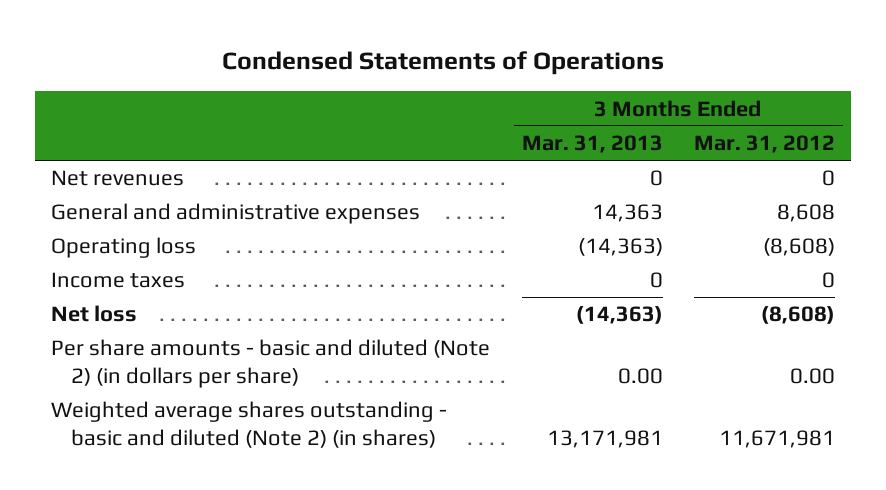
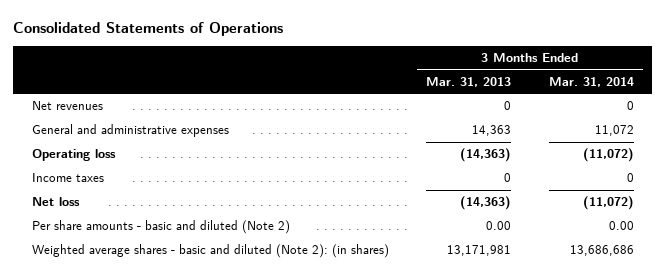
- Condensed Statements of Operations
+ Consolidated Statements of Operations
- | 3 Months Ended Mar. 31, 2013 | 3 Months Ended Mar. 31, 2012
+ | 3 Months Ended Mar. 31, 2013 | 3 Months Ended Mar. 31, 2014
- Per share amounts - basic and diluted (Note 2) (in dollars per share) | 0.00 | 0.00
- Weighted average shares outstanding - basic and diluted (Note 2) (in shares) | 13,171,981 | 11,671,981
+ Per share amounts - basic and diluted (Note 2) | 0.00 | 0.00
+ Weighted average shares - basic and diluted (Note 2): (in shares) | 13,171,981 | 13,686,686

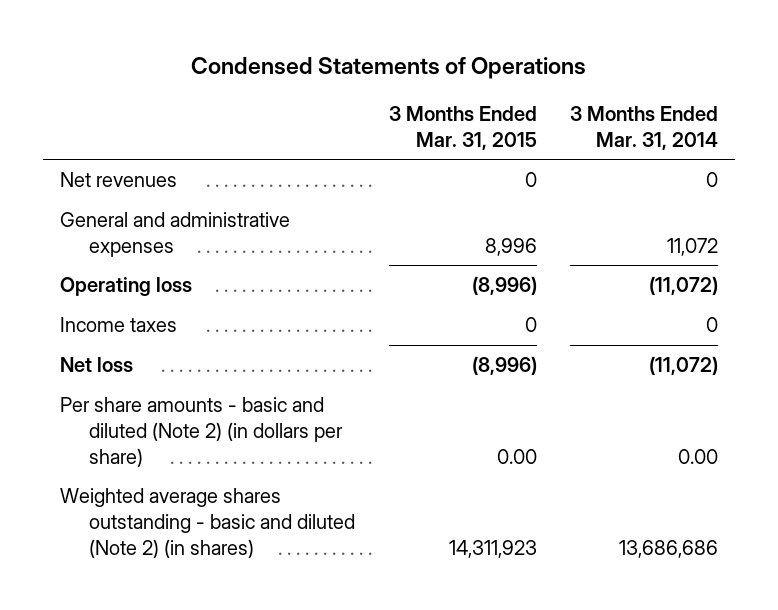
- Consolidated Statements of Operations
+ Condensed Statements of Operations
- | 3 Months Ended Mar. 31, 2013 | 3 Months Ended Mar. 31, 2014
+ | 3 Months Ended Mar. 31, 2015 | 3 Months Ended Mar. 31, 2014
- Per share amounts - basic and diluted (Note 2) | 0.00 | 0.00
- Weighted average shares - basic and diluted (Note 2): (in shares) | 13,171,981 | 13,686,686
+ Per share amounts - basic and diluted (Note 2) (in dollars per share) | 0.00 | 0.00
+ Weighted average shares outstanding - basic and diluted (Note 2) (in shares) | 14,311,923 | 13,686,686

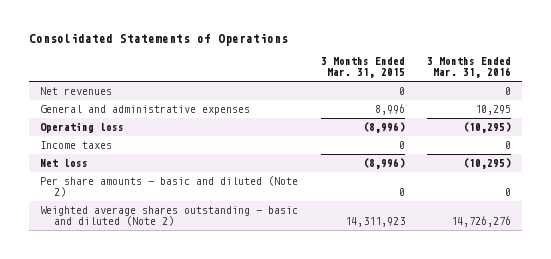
- Condensed Statements of Operations
+ Consolidated Statements of Operations
- | 3 Months Ended Mar. 31, 2015 | 3 Months Ended Mar. 31, 2014
+ | 3 Months Ended Mar. 31, 2015 | 3 Months Ended Mar. 31, 2016
- Per share amounts - basic and diluted (Note 2) (in dollars per share) | 0.00 | 0.00
- Weighted average shares outstanding - basic and diluted (Note 2) (in shares) | 14,311,923 | 13,686,686
+ Per share amounts - basic and diluted (Note 2) | 0 | 0
+ Weighted average shares outstanding - basic and diluted (Note 2) | 14,311,923 | 14,726,276

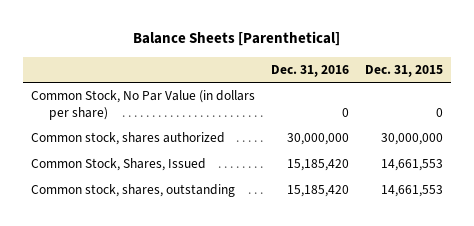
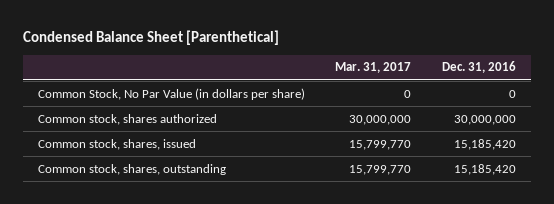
- Balance Sheets [Parenthetical]
+ Condensed Balance Sheet [Parenthetical]
- | Dec. 31, 2016 | Dec. 31, 2015
+ | Mar. 31, 2017 | Dec. 31, 2016
- Common Stock, Shares, Issued | 15,185,420 | 14,661,553
+ Common stock, shares, issued | 15,799,770 | 15,185,420

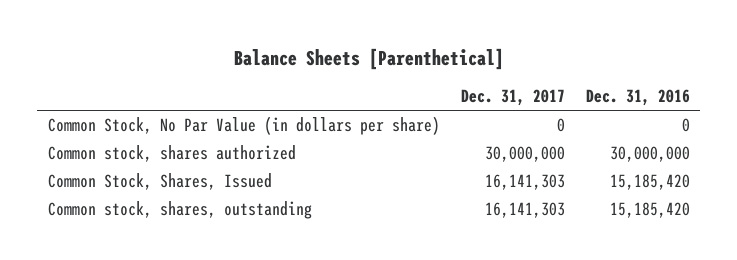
- Condensed Balance Sheet [Parenthetical]
+ Balance Sheets [Parenthetical]
- | Mar. 31, 2017 | Dec. 31, 2016
+ | Dec. 31, 2017 | Dec. 31, 2016
- Common stock, shares, issued | 15,799,770 | 15,185,420
+ Common Stock, Shares, Issued | 16,141,303 | 15,185,420

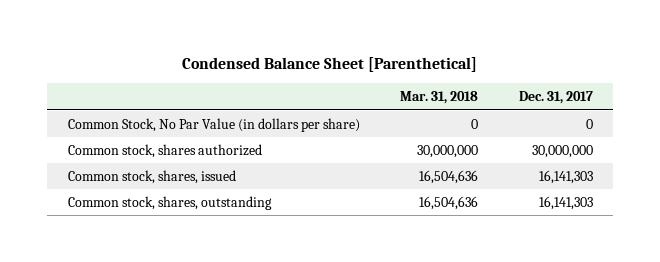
- Balance Sheets [Parenthetical]
+ Condensed Balance Sheet [Parenthetical]
- | Dec. 31, 2017 | Dec. 31, 2016
+ | Mar. 31, 2018 | Dec. 31, 2017
- Common Stock, Shares, Issued | 16,141,303 | 15,185,420
+ Common stock, shares, issued | 16,504,636 | 16,141,303

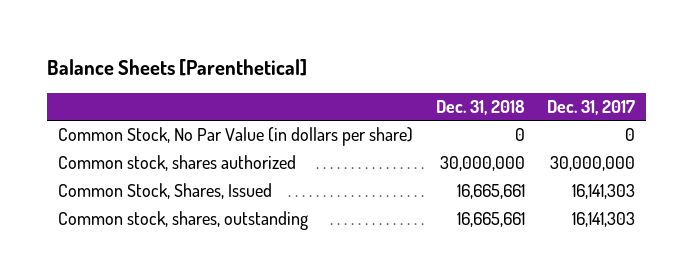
- Condensed Balance Sheet [Parenthetical]
+ Balance Sheets [Parenthetical]
- | Mar. 31, 2018 | Dec. 31, 2017
+ | Dec. 31, 2018 | Dec. 31, 2017
- Common stock, shares, issued | 16,504,636 | 16,141,303
+ Common Stock, Shares, Issued | 16,665,661 | 16,141,303

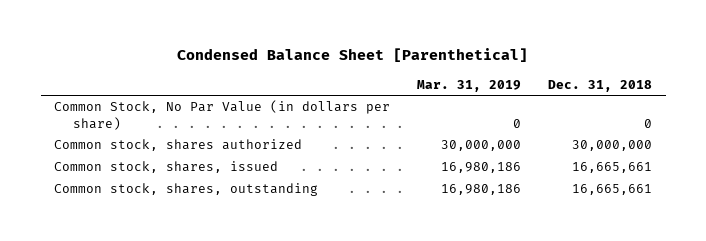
- Balance Sheets [Parenthetical]
+ Condensed Balance Sheet [Parenthetical]
- | Dec. 31, 2018 | Dec. 31, 2017
+ | Mar. 31, 2019 | Dec. 31, 2018
- Common Stock, Shares, Issued | 16,665,661 | 16,141,303
+ Common stock, shares, issued | 16,980,186 | 16,665,661

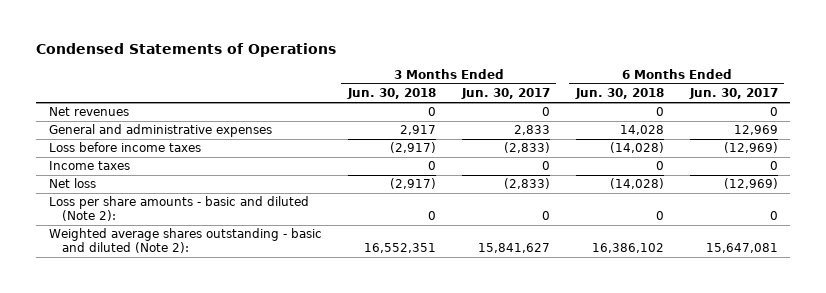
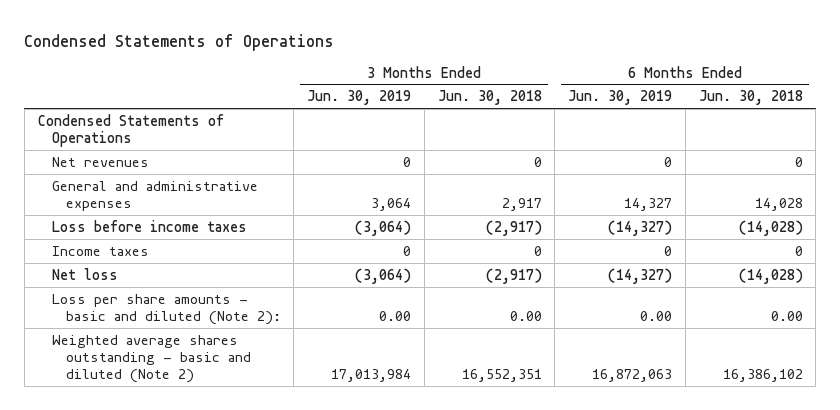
- | 3 Months Ended Jun. 30, 2018 | 3 Months Ended Jun. 30, 2017 | 6 Months Ended Jun. 30, 2018 | 6 Months Ended Jun. 30, 2017
+ | 3 Months Ended Jun. 30, 2019 | 3 Months Ended Jun. 30, 2018 | 6 Months Ended Jun. 30, 2019 | 6 Months Ended Jun. 30, 2018
+ Condensed Statements of Operations
- Loss per share amounts - basic and diluted (Note 2): | 0 | 0 | 0 | 0
- Weighted average shares outstanding - basic and diluted (Note 2): | 16,552,351 | 15,841,627 | 16,386,102 | 15,647,081
+ Loss per share amounts - basic and diluted (Note 2): | 0.00 | 0.00 | 0.00 | 0.00
+ Weighted average shares outstanding - basic and diluted (Note 2) | 17,013,984 | 16,552,351 | 16,872,063 | 16,386,102

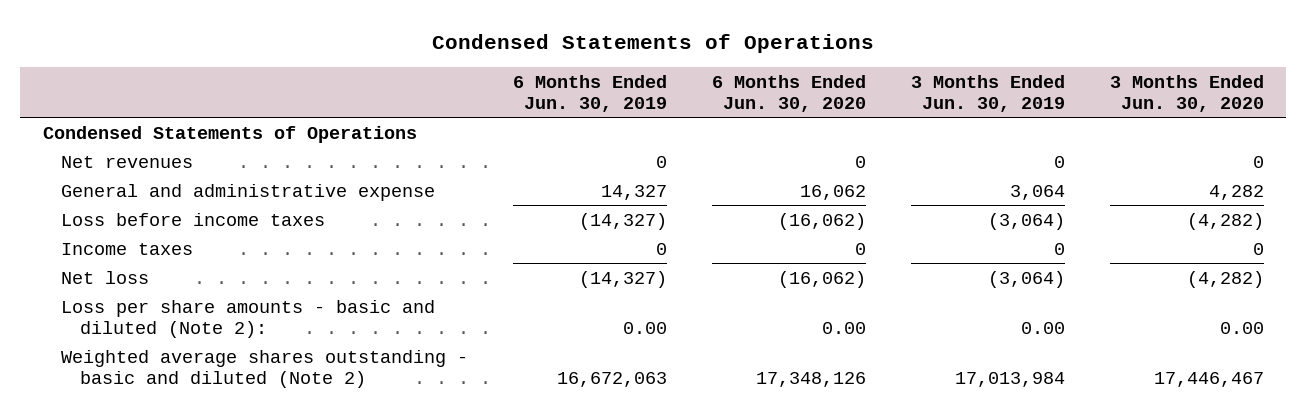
- | 3 Months Ended Jun. 30, 2019 | 3 Months Ended Jun. 30, 2018 | 6 Months Ended Jun. 30, 2019 | 6 Months Ended Jun. 30, 2018
+ | 6 Months Ended Jun. 30, 2019 | 6 Months Ended Jun. 30, 2020 | 3 Months Ended Jun. 30, 2019 | 3 Months Ended Jun. 30, 2020
- General and administrative expenses | 3,064 | 2,917 | 14,327 | 14,028
+ General and administrative expense | 14,327 | 16,062 | 3,064 | 4,282
- Weighted average shares outstanding - basic and diluted (Note 2) | 17,013,984 | 16,552,351 | 16,872,063 | 16,386,102
+ Weighted average shares outstanding - basic and diluted (Note 2) | 16,672,063 | 17,348,126 | 17,013,984 | 17,446,467

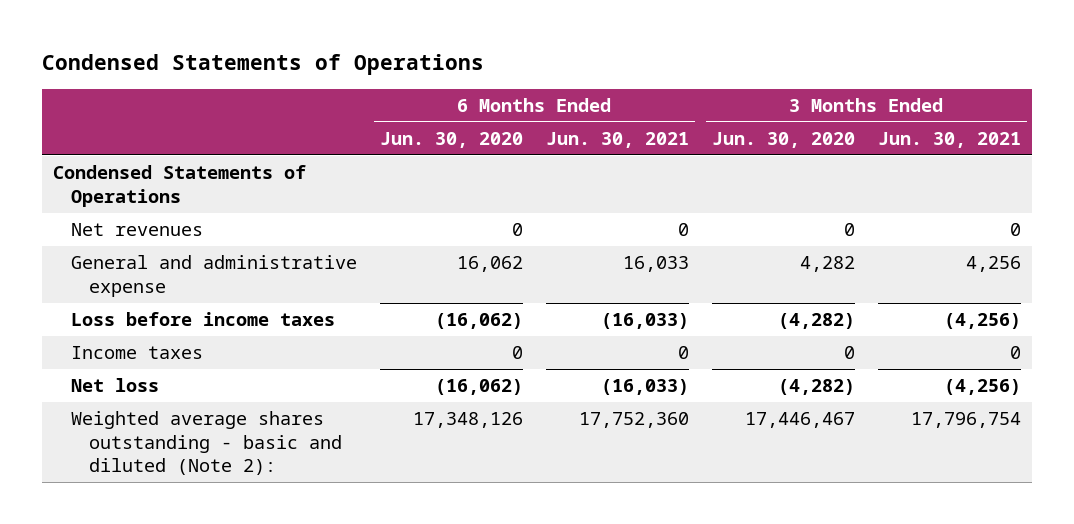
- | 6 Months Ended Jun. 30, 2019 | 6 Months Ended Jun. 30, 2020 | 3 Months Ended Jun. 30, 2019 | 3 Months Ended Jun. 30, 2020
+ | 6 Months Ended Jun. 30, 2020 | 6 Months Ended Jun. 30, 2021 | 3 Months Ended Jun. 30, 2020 | 3 Months Ended Jun. 30, 2021
- Loss per share amounts - basic and diluted (Note 2): | 0.00 | 0.00 | 0.00 | 0.00
- Weighted average shares outstanding - basic and diluted (Note 2) | 16,672,063 | 17,348,126 | 17,013,984 | 17,446,467
+ Weighted average shares outstanding - basic and diluted (Note 2): | 17,348,126 | 17,752,360 | 17,446,467 | 17,796,754

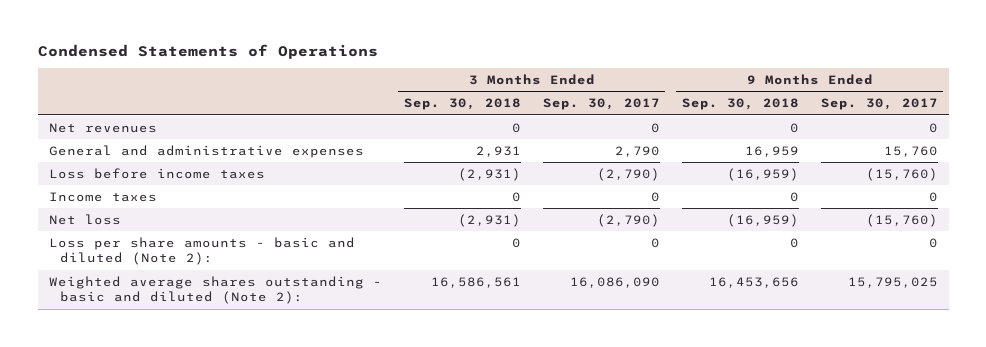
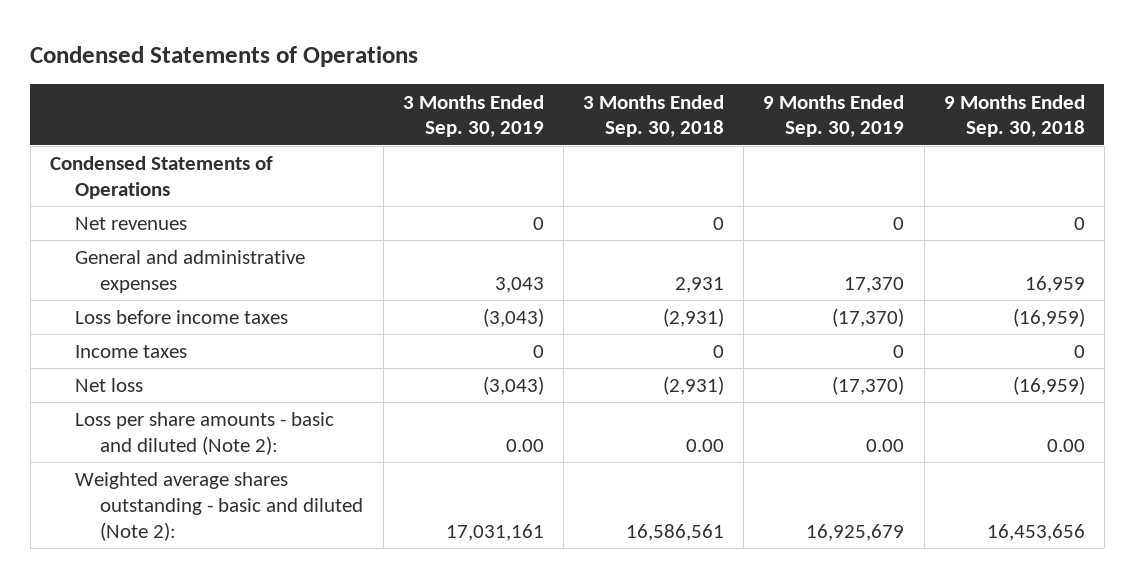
- | 3 Months Ended Sep. 30, 2018 | 3 Months Ended Sep. 30, 2017 | 9 Months Ended Sep. 30, 2018 | 9 Months Ended Sep. 30, 2017
+ | 3 Months Ended Sep. 30, 2019 | 3 Months Ended Sep. 30, 2018 | 9 Months Ended Sep. 30, 2019 | 9 Months Ended Sep. 30, 2018
+ Condensed Statements of Operations
- Loss per share amounts - basic and diluted (Note 2): | 0 | 0 | 0 | 0
+ Loss per share amounts - basic and diluted (Note 2): | 0.00 | 0.00 | 0.00 | 0.00

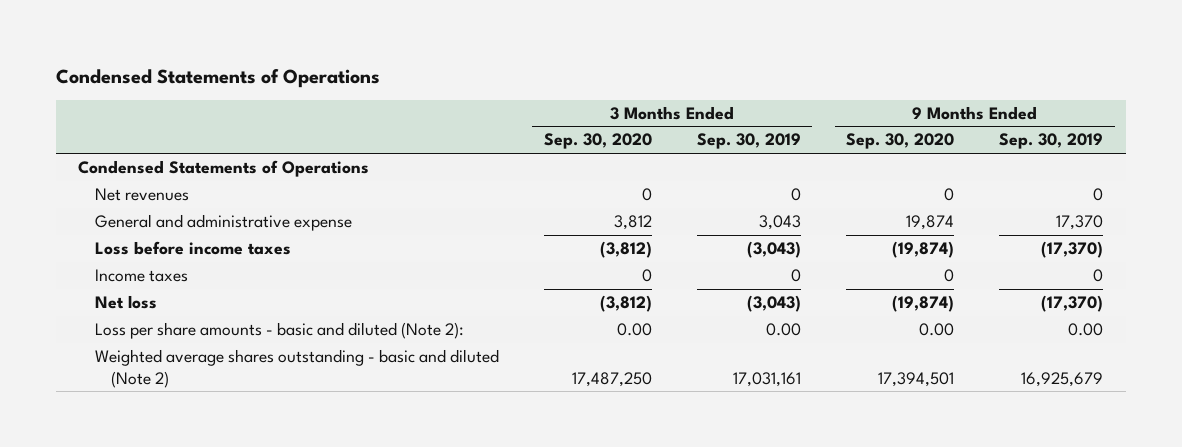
- | 3 Months Ended Sep. 30, 2019 | 3 Months Ended Sep. 30, 2018 | 9 Months Ended Sep. 30, 2019 | 9 Months Ended Sep. 30, 2018
+ | 3 Months Ended Sep. 30, 2020 | 3 Months Ended Sep. 30, 2019 | 9 Months Ended Sep. 30, 2020 | 9 Months Ended Sep. 30, 2019
- General and administrative expenses | 3,043 | 2,931 | 17,370 | 16,959
+ General and administrative expense | 3,812 | 3,043 | 19,874 | 17,370
- Weighted average shares outstanding - basic and diluted (Note 2): | 17,031,161 | 16,586,561 | 16,925,679 | 16,453,656
+ Weighted average shares outstanding - basic and diluted (Note 2) | 17,487,250 | 17,031,161 | 17,394,501 | 16,925,679

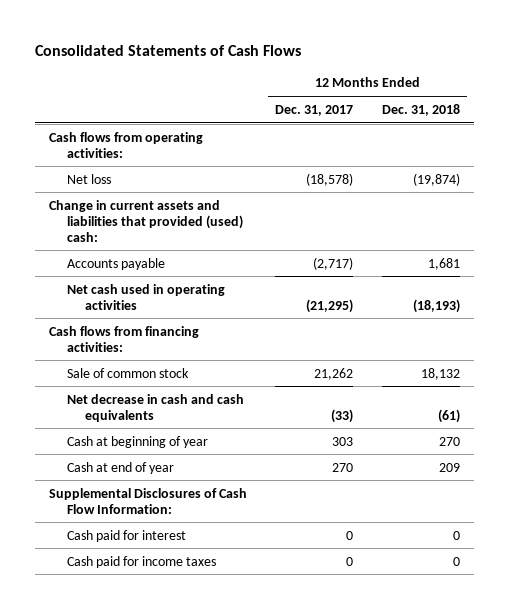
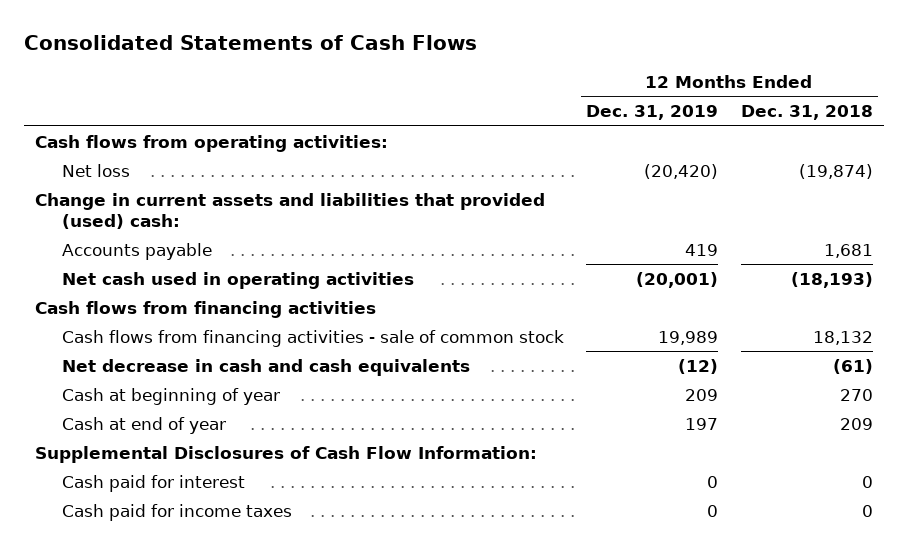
- | 12 Months Ended Dec. 31, 2017 | 12 Months Ended Dec. 31, 2018
+ | 12 Months Ended Dec. 31, 2019 | 12 Months Ended Dec. 31, 2018
- Cash flows from financing activities:
- Sale of common stock | 21,262 | 18,132
+ Cash flows from financing activities
+ Cash flows from financing activities - sale of common stock | 19,989 | 18,132

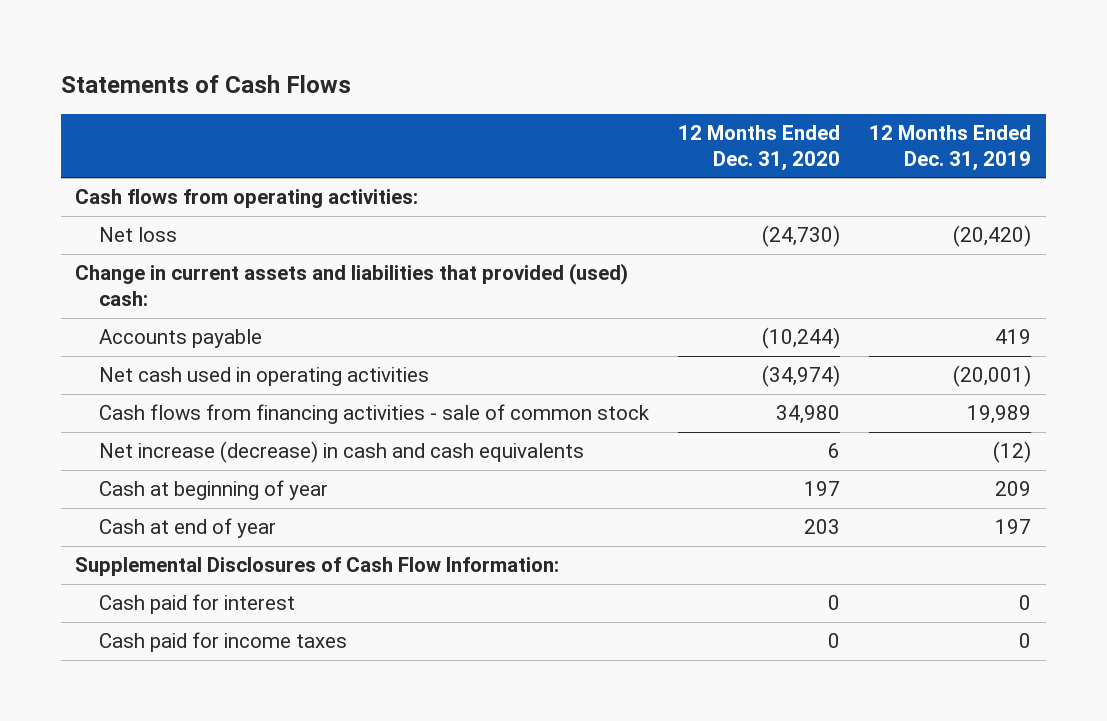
- Consolidated Statements of Cash Flows
+ Statements of Cash Flows
- | 12 Months Ended Dec. 31, 2019 | 12 Months Ended Dec. 31, 2018
+ | 12 Months Ended Dec. 31, 2020 | 12 Months Ended Dec. 31, 2019
- Cash flows from financing activities
- Net decrease in cash and cash equivalents | (12) | (61)
+ Net increase (decrease) in cash and cash equivalents | 6 | (12)

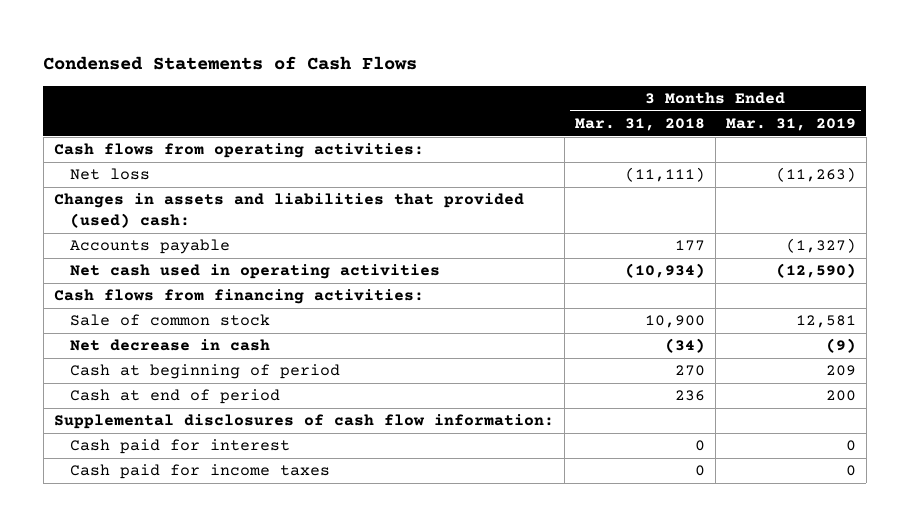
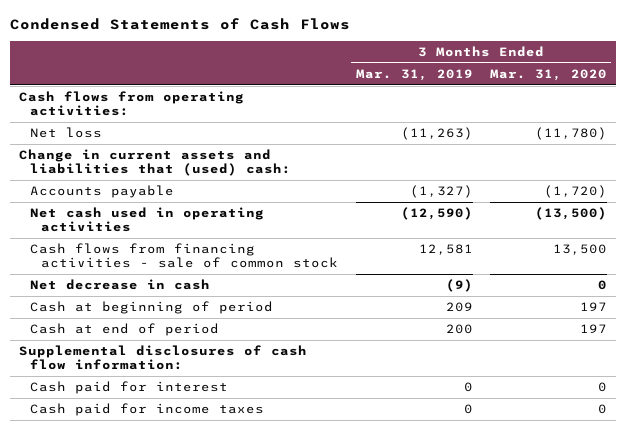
- | 3 Months Ended Mar. 31, 2018 | 3 Months Ended Mar. 31, 2019
+ | 3 Months Ended Mar. 31, 2019 | 3 Months Ended Mar. 31, 2020
- Changes in assets and liabilities that provided (used) cash:
+ Change in current assets and liabilities that (used) cash:
- Cash flows from financing activities:
- Sale of common stock | 10,900 | 12,581
+ Cash flows from financing activities - sale of common stock | 12,581 | 13,500

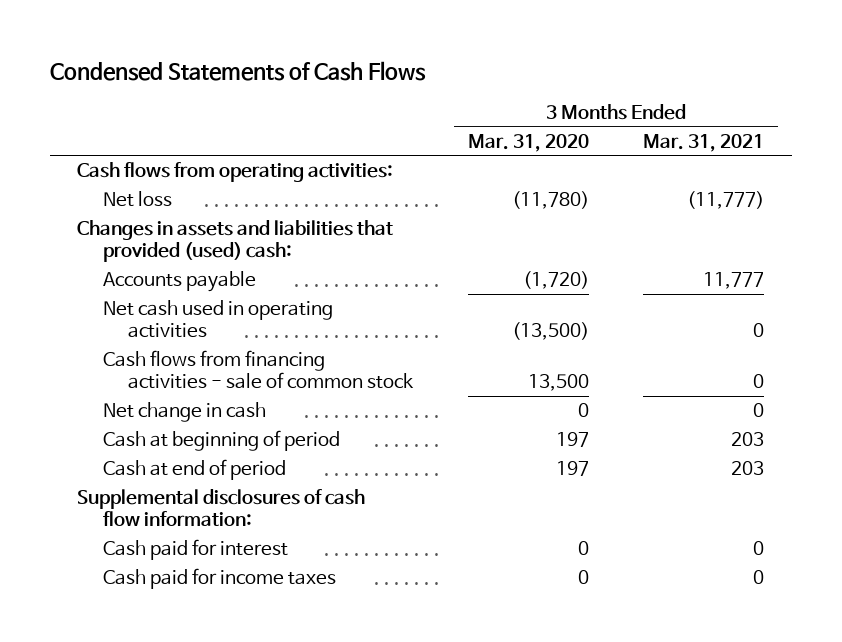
- | 3 Months Ended Mar. 31, 2019 | 3 Months Ended Mar. 31, 2020
+ | 3 Months Ended Mar. 31, 2020 | 3 Months Ended Mar. 31, 2021
- Change in current assets and liabilities that (used) cash:
+ Changes in assets and liabilities that provided (used) cash:
- Net decrease in cash | (9) | 0
+ Net change in cash | 0 | 0

